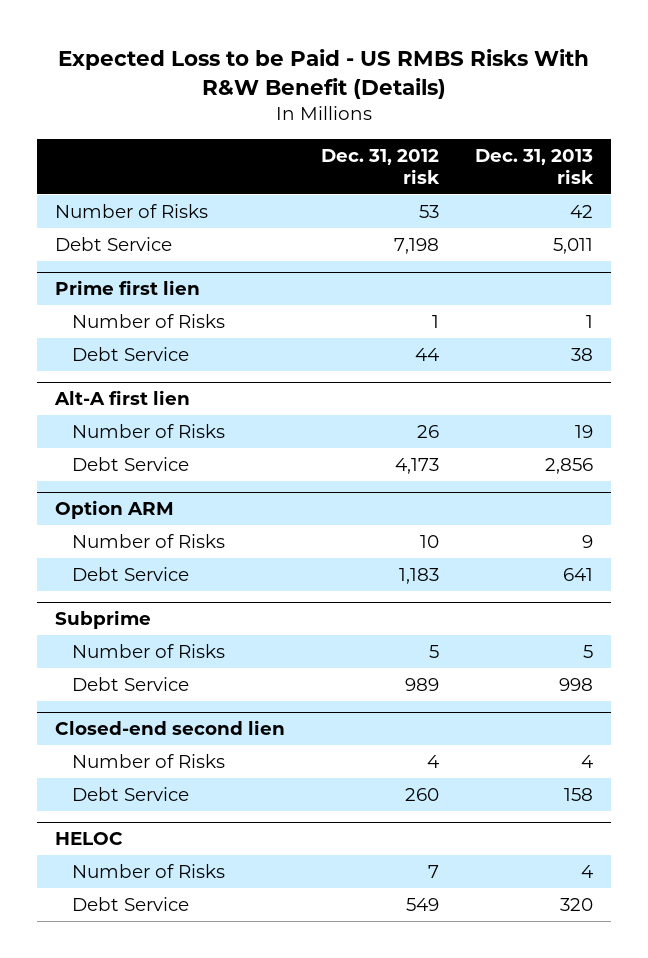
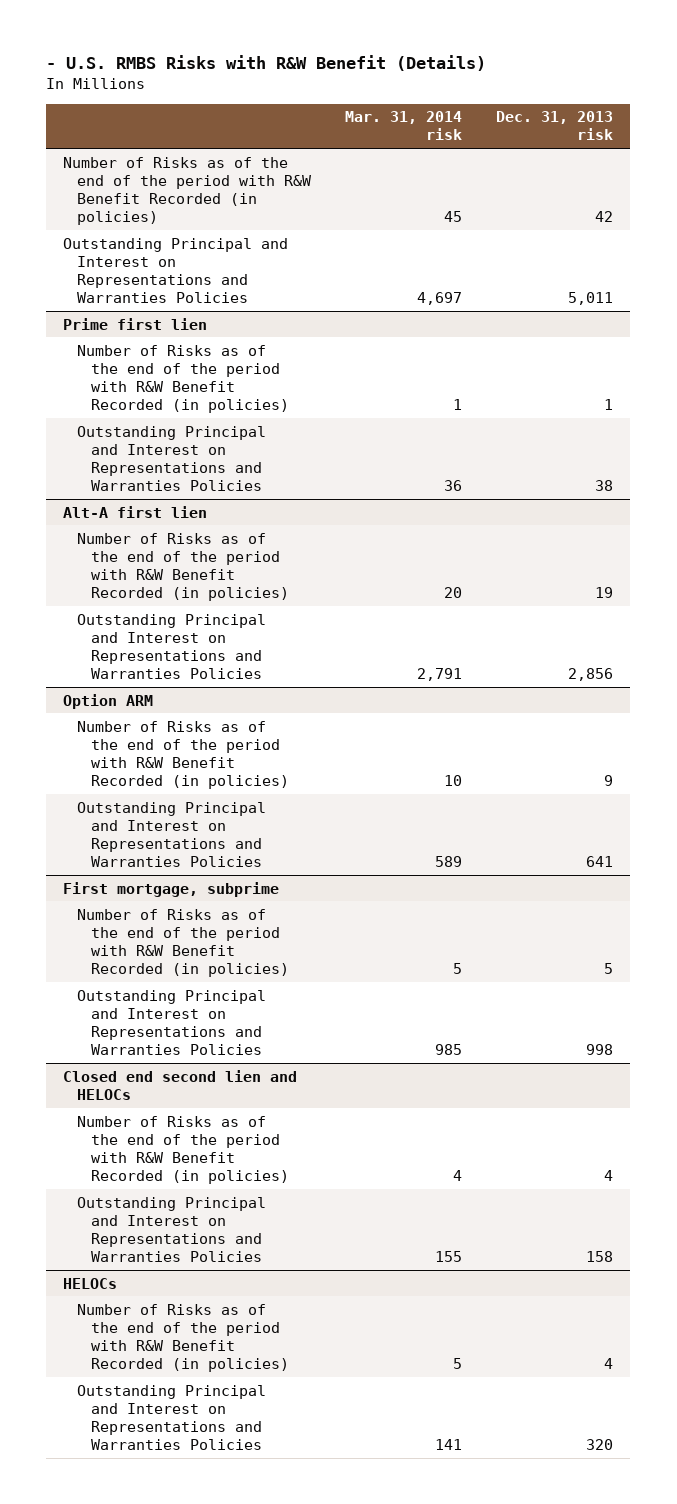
- Expected Loss to be Paid - US RMBS Risks With R&W Benefit (Details)
+ - U.S. RMBS Risks with R&W Benefit (Details)
- | Dec. 31, 2012 risk | Dec. 31, 2013 risk
+ | Mar. 31, 2014 risk | Dec. 31, 2013 risk
- Number of Risks | 53 | 42
- Debt Service | 7,198 | 5,011
+ Number of Risks as of the end of the period with R&W Benefit Recorded (in policies) | 45 | 42
+ Outstanding Principal and Interest on Representations and Warranties Policies | 4,697 | 5,011
@ Prime first lien
- Number of Risks | 1 | 1
- Debt Service | 44 | 38
+ Number of Risks as of the end of the period with R&W Benefit Recorded (in policies) | 1 | 1
+ Outstanding Principal and Interest on Representations and Warranties Policies | 36 | 38
@ Alt-A first lien
- Number of Risks | 26 | 19
- Debt Service | 4,173 | 2,856
+ Number of Risks as of the end of the period with R&W Benefit Recorded (in policies) | 20 | 19
+ Outstanding Principal and Interest on Representations and Warranties Policies | 2,791 | 2,856
@ Option ARM
- Number of Risks | 10 | 9
- Debt Service | 1,183 | 641
- Subprime
- Number of Risks | 5 | 5
- Debt Service | 989 | 998
- Closed-end second lien
- Number of Risks | 4 | 4
- Debt Service | 260 | 158
- HELOC
- Number of Risks | 7 | 4
- Debt Service | 549 | 320
@ Option ARM
+ Number of Risks as of the end of the period with R&W Benefit Recorded (in policies) | 10 | 9
+ Outstanding Principal and Interest on Representations and Warranties Policies | 589 | 641
+ First mortgage, subprime
+ Number of Risks as of the end of the period with R&W Benefit Recorded (in policies) | 5 | 5
+ Outstanding Principal and Interest on Representations and Warranties Policies | 985 | 998
+ Closed end second lien and HELOCs
+ Number of Risks as of the end of the period with R&W Benefit Recorded (in policies) | 4 | 4
+ Outstanding Principal and Interest on Representations and Warranties Policies | 155 | 158
+ HELOCs
+ Number of Risks as of the end of the period with R&W Benefit Recorded (in policies) | 5 | 4
+ Outstanding Principal and Interest on Representations and Warranties Policies | 141 | 320

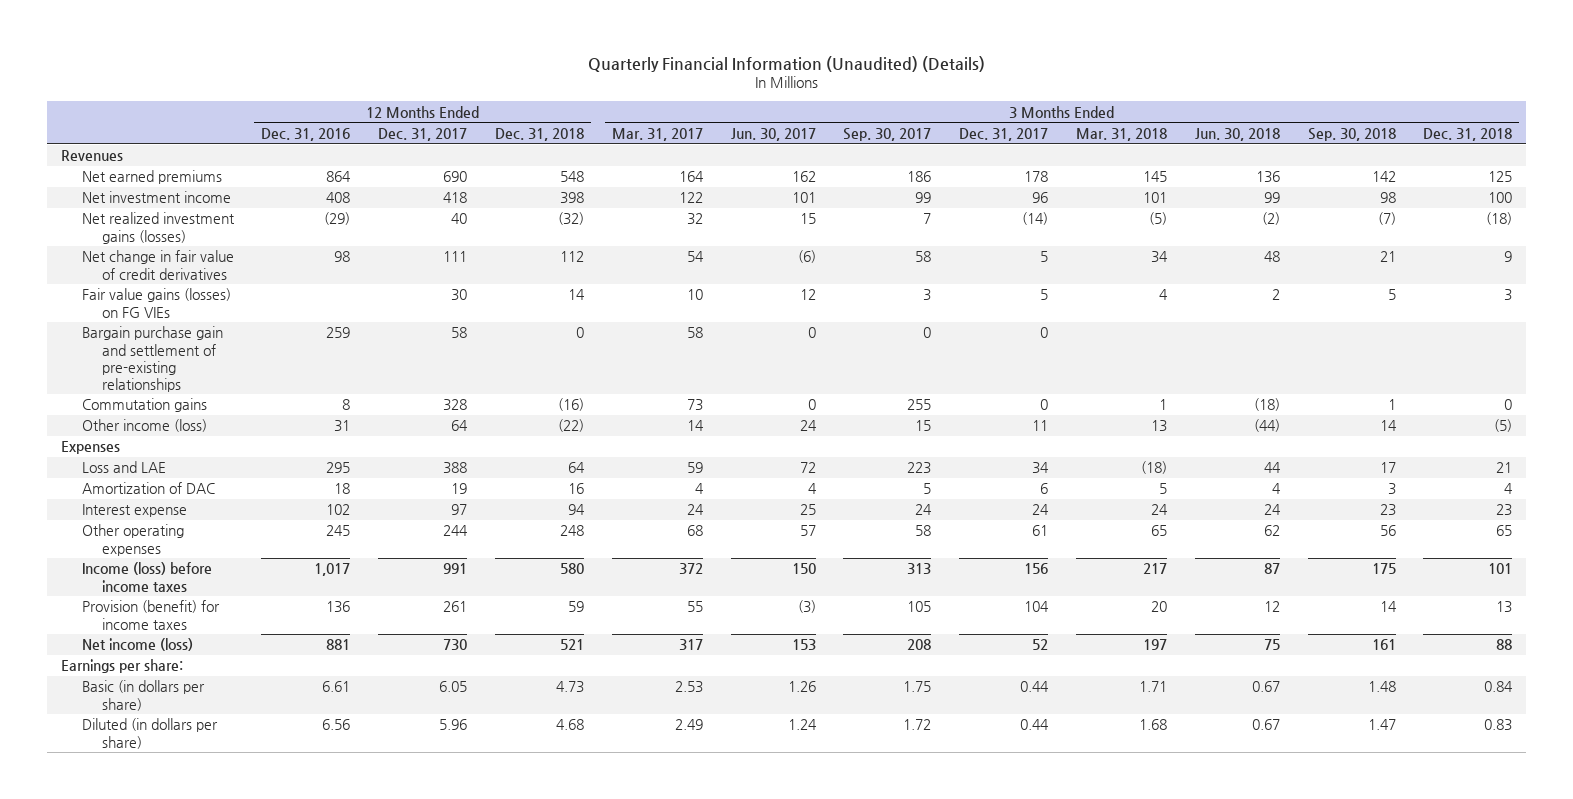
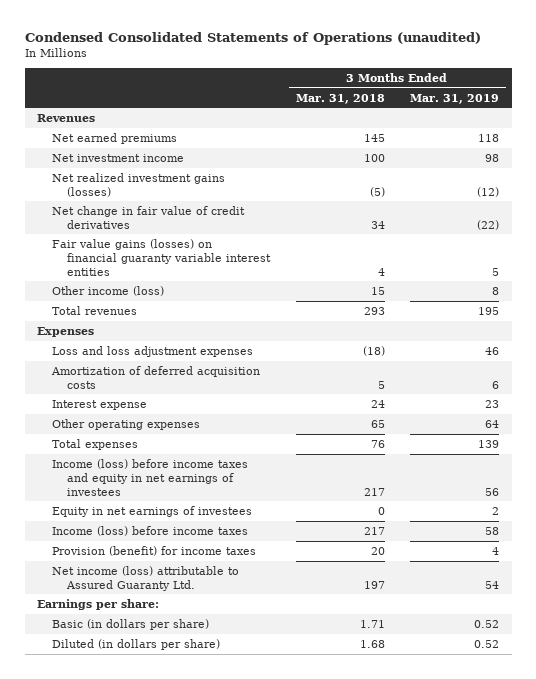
- Quarterly Financial Information (Unaudited) (Details)
+ Condensed Consolidated Statements of Operations (unaudited)
- | 12 Months Ended Dec. 31, 2016 | 12 Months Ended Dec. 31, 2017 | 12 Months Ended Dec. 31, 2018 | 3 Months Ended Mar. 31, 2017 | 3 Months Ended Jun. 30, 2017 | 3 Months Ended Sep. 30, 2017 | 3 Months Ended Dec. 31, 2017 | 3 Months Ended Mar. 31, 2018 | 3 Months Ended Jun. 30, 2018 | 3 Months Ended Sep. 30, 2018 | 3 Months Ended Dec. 31, 2018
+ | 3 Months Ended Mar. 31, 2018 | 3 Months Ended Mar. 31, 2019
- Net investment income | 408 | 418 | 398 | 122 | 101 | 99 | 96 | 101 | 99 | 98 | 100
+ Net investment income | 100 | 98
- Fair value gains (losses) on FG VIEs | | 30 | 14 | 10 | 12 | 3 | 5 | 4 | 2 | 5 | 3
- Bargain purchase gain and settlement of pre-existing relationships | 259 | 58 | 0 | 58 | 0 | 0 | 0 | | | |
- Commutation gains | 8 | 328 | (16) | 73 | 0 | 255 | 0 | 1 | (18) | 1 | 0
- Other income (loss) | 31 | 64 | (22) | 14 | 24 | 15 | 11 | 13 | (44) | 14 | (5)
+ Fair value gains (losses) on financial guaranty variable interest entities | 4 | 5
+ Other income (loss) | 15 | 8
+ Total revenues | 293 | 195
- Loss and LAE | 295 | 388 | 64 | 59 | 72 | 223 | 34 | (18) | 44 | 17 | 21
- Amortization of DAC | 18 | 19 | 16 | 4 | 4 | 5 | 6 | 5 | 4 | 3 | 4
+ Loss and loss adjustment expenses | (18) | 46
+ Amortization of deferred acquisition costs | 5 | 6
+ Total expenses | 76 | 139
+ Income (loss) before income taxes and equity in net earnings of investees | 217 | 56
+ Equity in net earnings of investees | 0 | 2
- Net income (loss) | 881 | 730 | 521 | 317 | 153 | 208 | 52 | 197 | 75 | 161 | 88
+ Net income (loss) attributable to Assured Guaranty Ltd. | 197 | 54

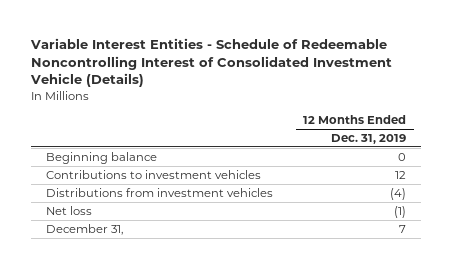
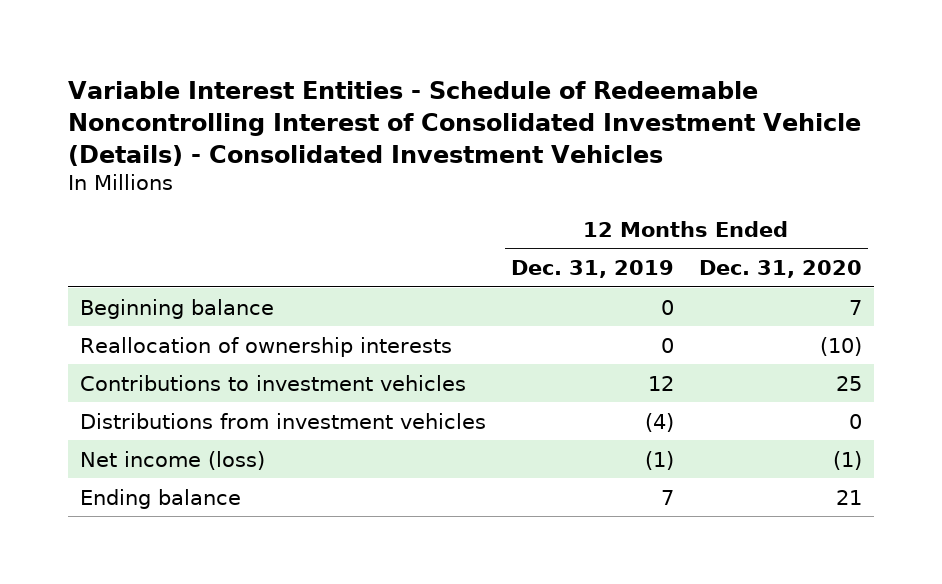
- Variable Interest Entities - Schedule of Redeemable Noncontrolling Interest of Consolidated Investment Vehicle (Details)
+ Variable Interest Entities - Schedule of Redeemable Noncontrolling Interest of Consolidated Investment Vehicle (Details) - Consolidated Investment Vehicles
- | 12 Months Ended Dec. 31, 2019
+ | 12 Months Ended Dec. 31, 2019 | 12 Months Ended Dec. 31, 2020
+ Reallocation of ownership interests | 0 | (10)
- Net loss | (1)
- December 31, | 7
+ Net income (loss) | (1) | (1)
+ Ending balance | 7 | 21

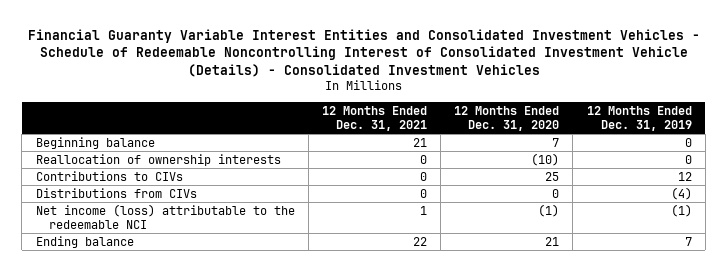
- Variable Interest Entities - Schedule of Redeemable Noncontrolling Interest of Consolidated Investment Vehicle (Details) - Consolidated Investment Vehicles
+ Financial Guaranty Variable Interest Entities and Consolidated Investment Vehicles - Schedule of Redeemable Noncontrolling Interest of Consolidated Investment Vehicle (Details) - Consolidated Investment Vehicles
- | 12 Months Ended Dec. 31, 2019 | 12 Months Ended Dec. 31, 2020
+ | 12 Months Ended Dec. 31, 2021 | 12 Months Ended Dec. 31, 2020 | 12 Months Ended Dec. 31, 2019
- Contributions to investment vehicles | 12 | 25
- Distributions from investment vehicles | (4) | 0
- Net income (loss) | (1) | (1)
+ Contributions to CIVs | 0 | 25 | 12
+ Distributions from CIVs | 0 | 0 | (4)
+ Net income (loss) attributable to the redeemable NCI | 1 | (1) | (1)

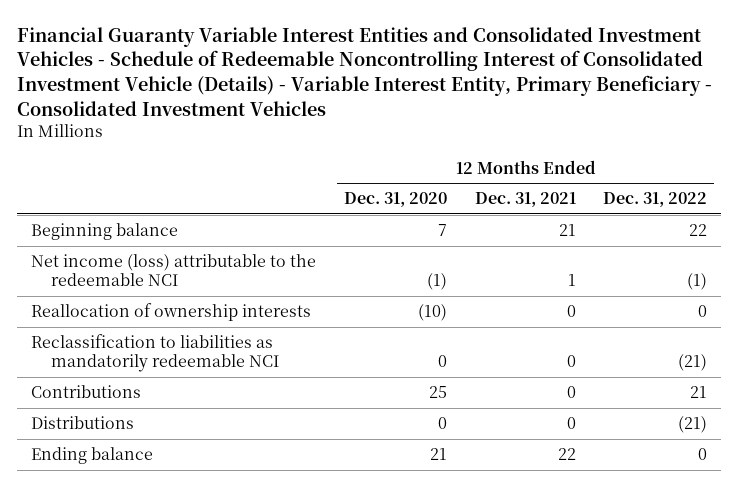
- Financial Guaranty Variable Interest Entities and Consolidated Investment Vehicles - Schedule of Redeemable Noncontrolling Interest of Consolidated Investment Vehicle (Details) - Consolidated Investment Vehicles
+ Financial Guaranty Variable Interest Entities and Consolidated Investment Vehicles - Schedule of Redeemable Noncontrolling Interest of Consolidated Investment Vehicle (Details) - Variable Interest Entity, Primary Beneficiary - Consolidated Investment Vehicles
- | 12 Months Ended Dec. 31, 2021 | 12 Months Ended Dec. 31, 2020 | 12 Months Ended Dec. 31, 2019
+ | 12 Months Ended Dec. 31, 2020 | 12 Months Ended Dec. 31, 2021 | 12 Months Ended Dec. 31, 2022
- Contributions to CIVs | 0 | 25 | 12
- Distributions from CIVs | 0 | 0 | (4)
moved down: Reallocation of ownership interests | (10) | 0 | 0
+ Reclassification to liabilities as mandatorily redeemable NCI | 0 | 0 | (21)
+ Contributions | 25 | 0 | 21
+ Distributions | 0 | 0 | (21)

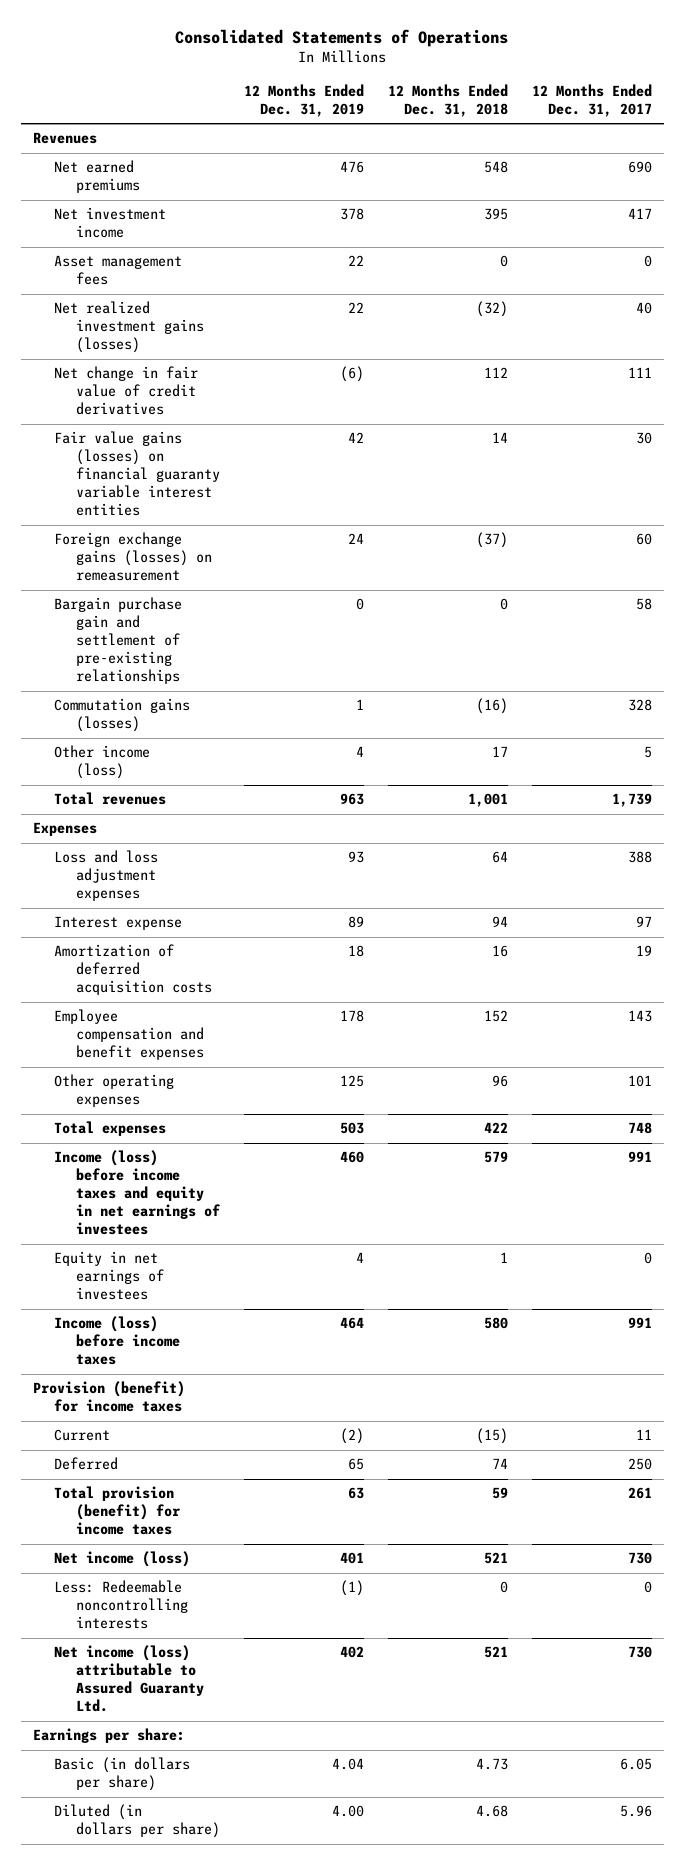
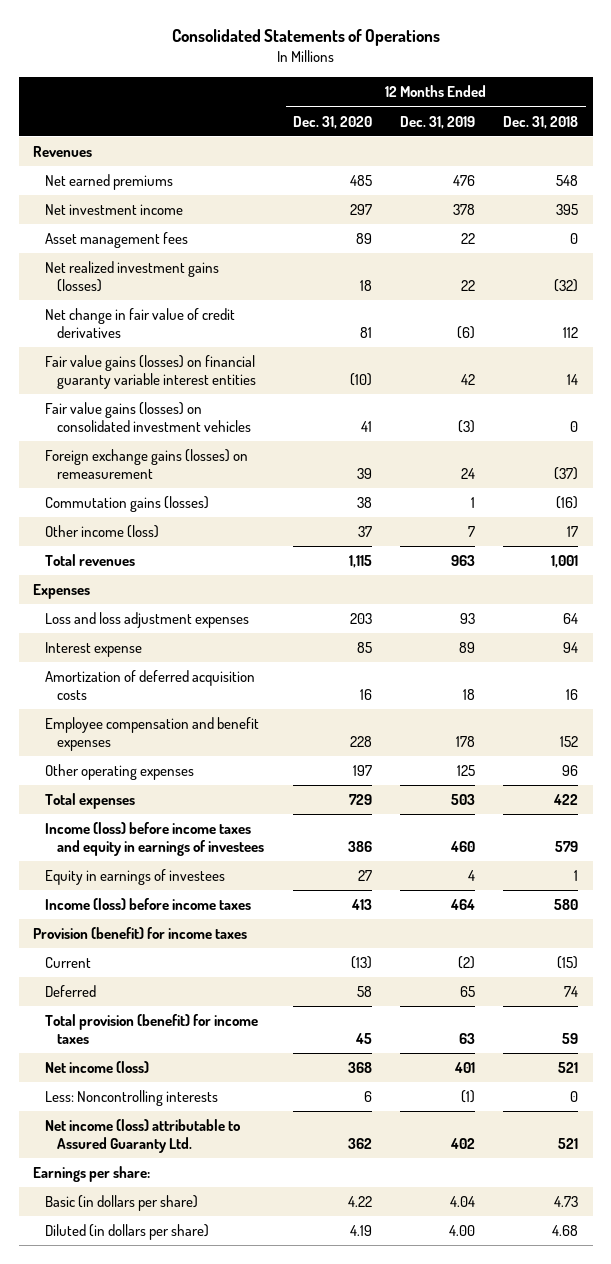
- | 12 Months Ended Dec. 31, 2019 | 12 Months Ended Dec. 31, 2018 | 12 Months Ended Dec. 31, 2017
+ | 12 Months Ended Dec. 31, 2020 | 12 Months Ended Dec. 31, 2019 | 12 Months Ended Dec. 31, 2018
+ Fair value gains (losses) on consolidated investment vehicles | 41 | (3) | 0
- Bargain purchase gain and settlement of pre-existing relationships | 0 | 0 | 58
- Other income (loss) | 4 | 17 | 5
+ Other income (loss) | 37 | 7 | 17
- Income (loss) before income taxes and equity in net earnings of investees | 460 | 579 | 991
- Equity in net earnings of investees | 4 | 1 | 0
+ Income (loss) before income taxes and equity in earnings of investees | 386 | 460 | 579
+ Equity in earnings of investees | 27 | 4 | 1
- Less: Redeemable noncontrolling interests | (1) | 0 | 0
+ Less: Noncontrolling interests | 6 | (1) | 0

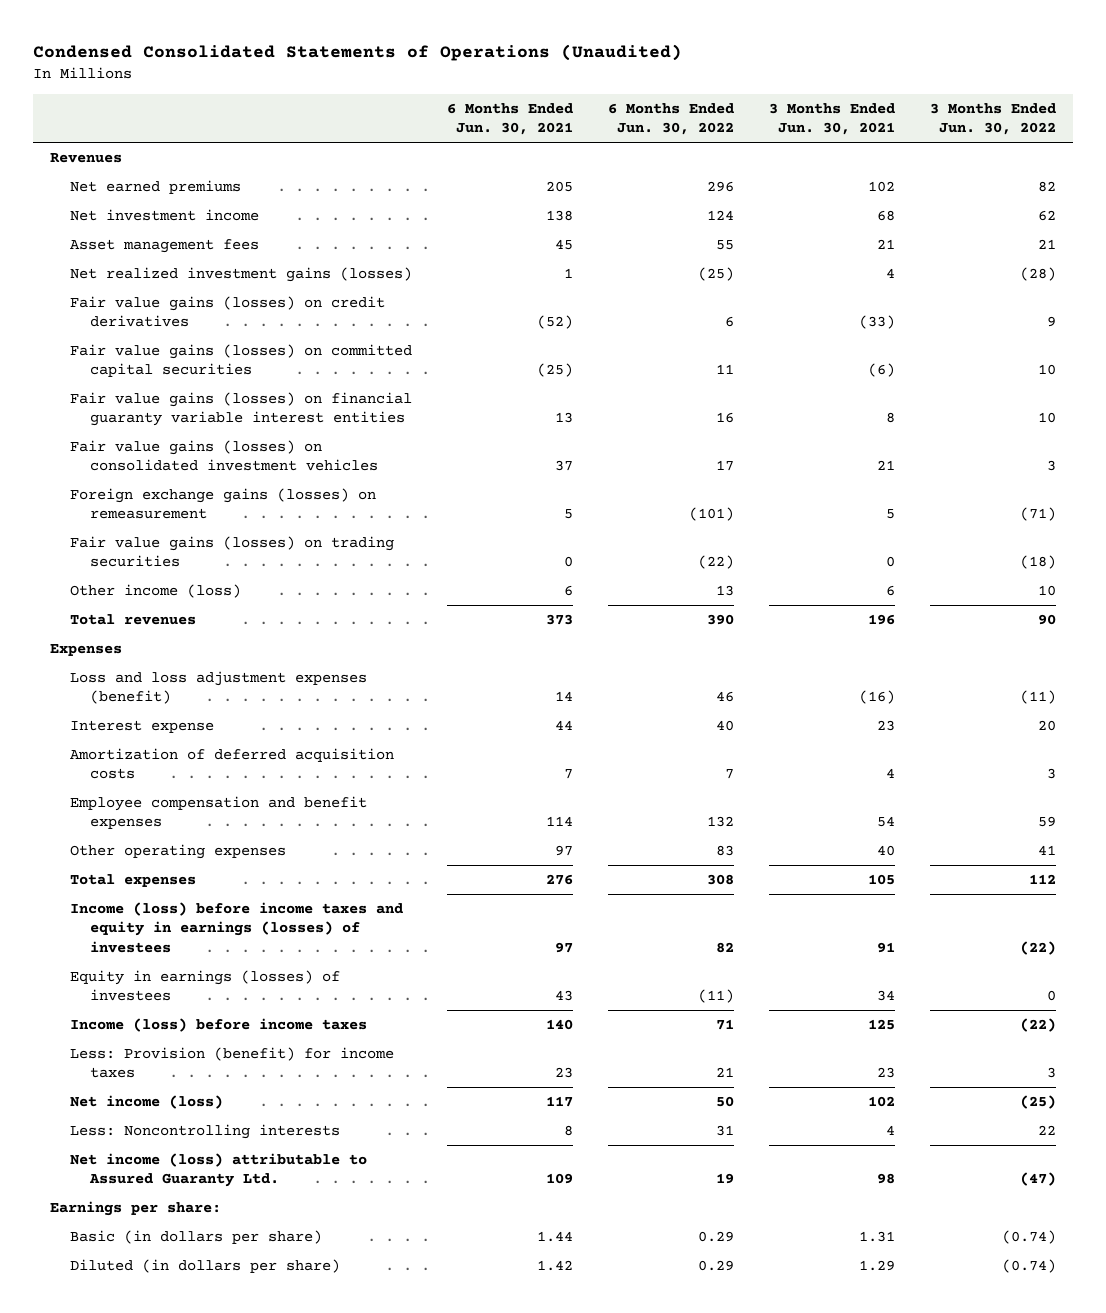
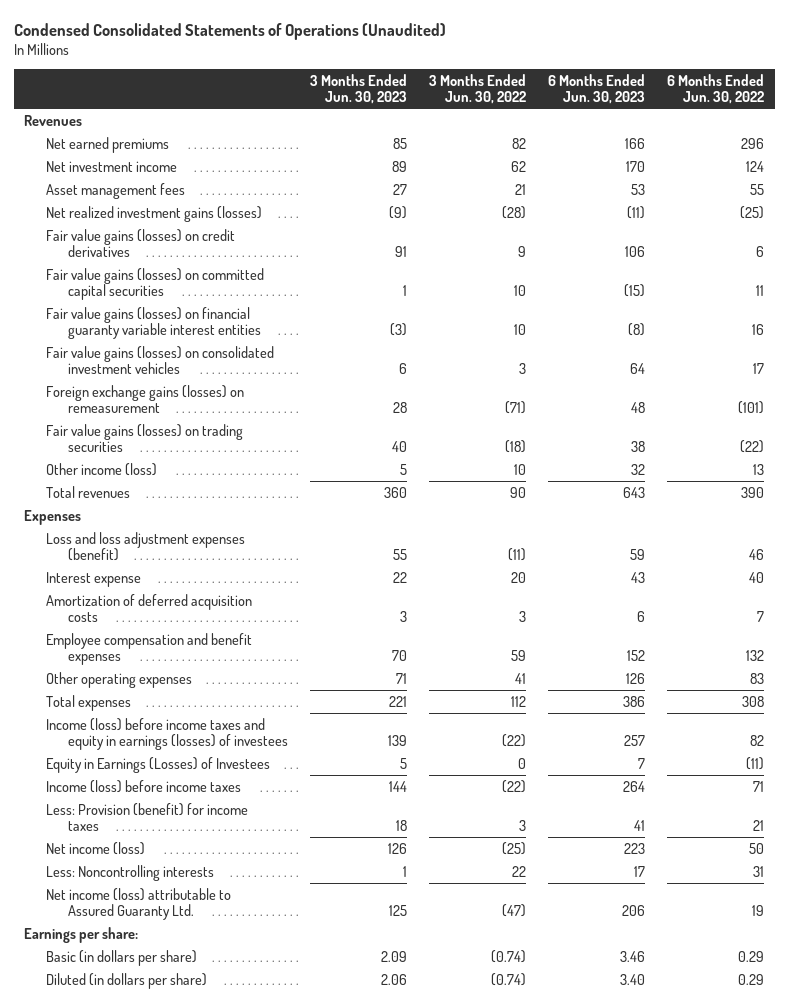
- | 6 Months Ended Jun. 30, 2021 | 6 Months Ended Jun. 30, 2022 | 3 Months Ended Jun. 30, 2021 | 3 Months Ended Jun. 30, 2022
+ | 3 Months Ended Jun. 30, 2023 | 3 Months Ended Jun. 30, 2022 | 6 Months Ended Jun. 30, 2023 | 6 Months Ended Jun. 30, 2022
- Equity in earnings (losses) of investees | 43 | (11) | 34 | 0
+ Equity in Earnings (Losses) of Investees | 5 | 0 | 7 | (11)

